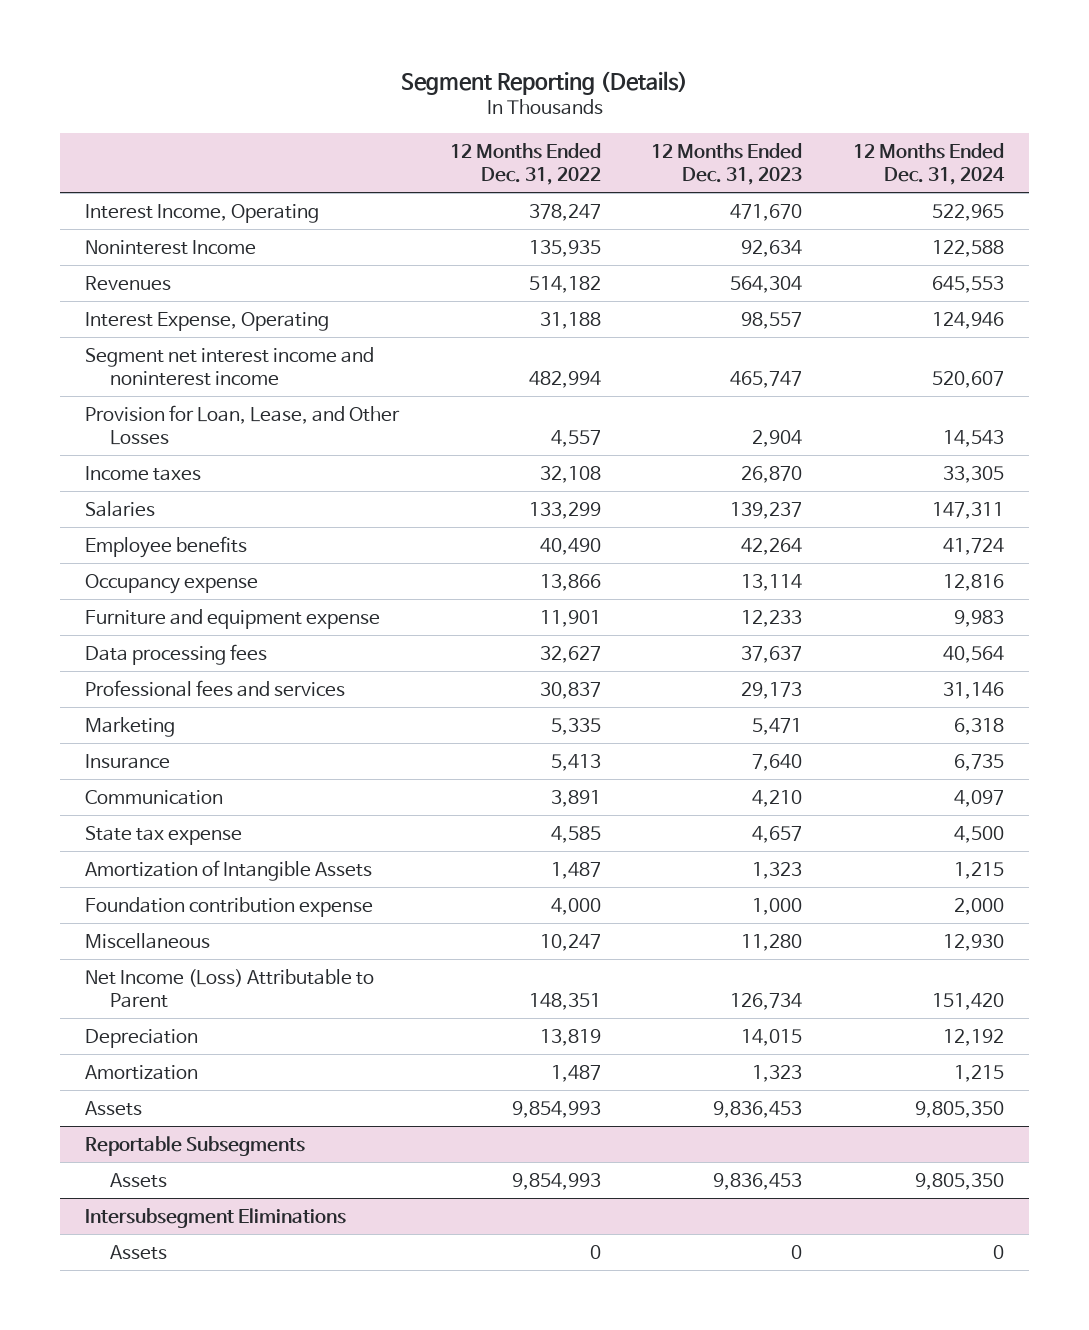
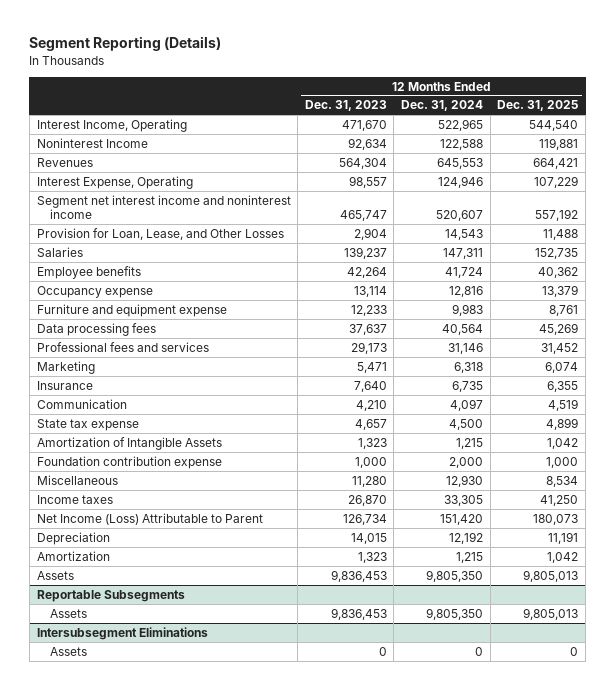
- | 12 Months Ended Dec. 31, 2022 | 12 Months Ended Dec. 31, 2023 | 12 Months Ended Dec. 31, 2024
+ | 12 Months Ended Dec. 31, 2023 | 12 Months Ended Dec. 31, 2024 | 12 Months Ended Dec. 31, 2025
moved down: Income taxes | 26,870 | 33,305 | 41,250

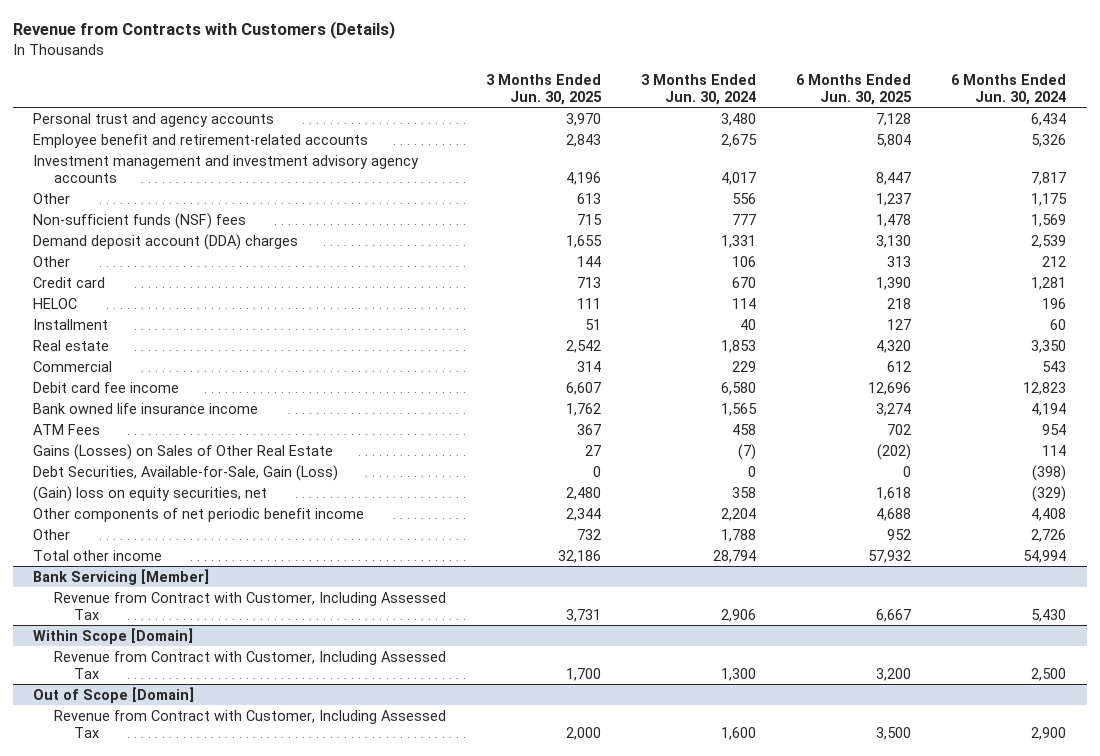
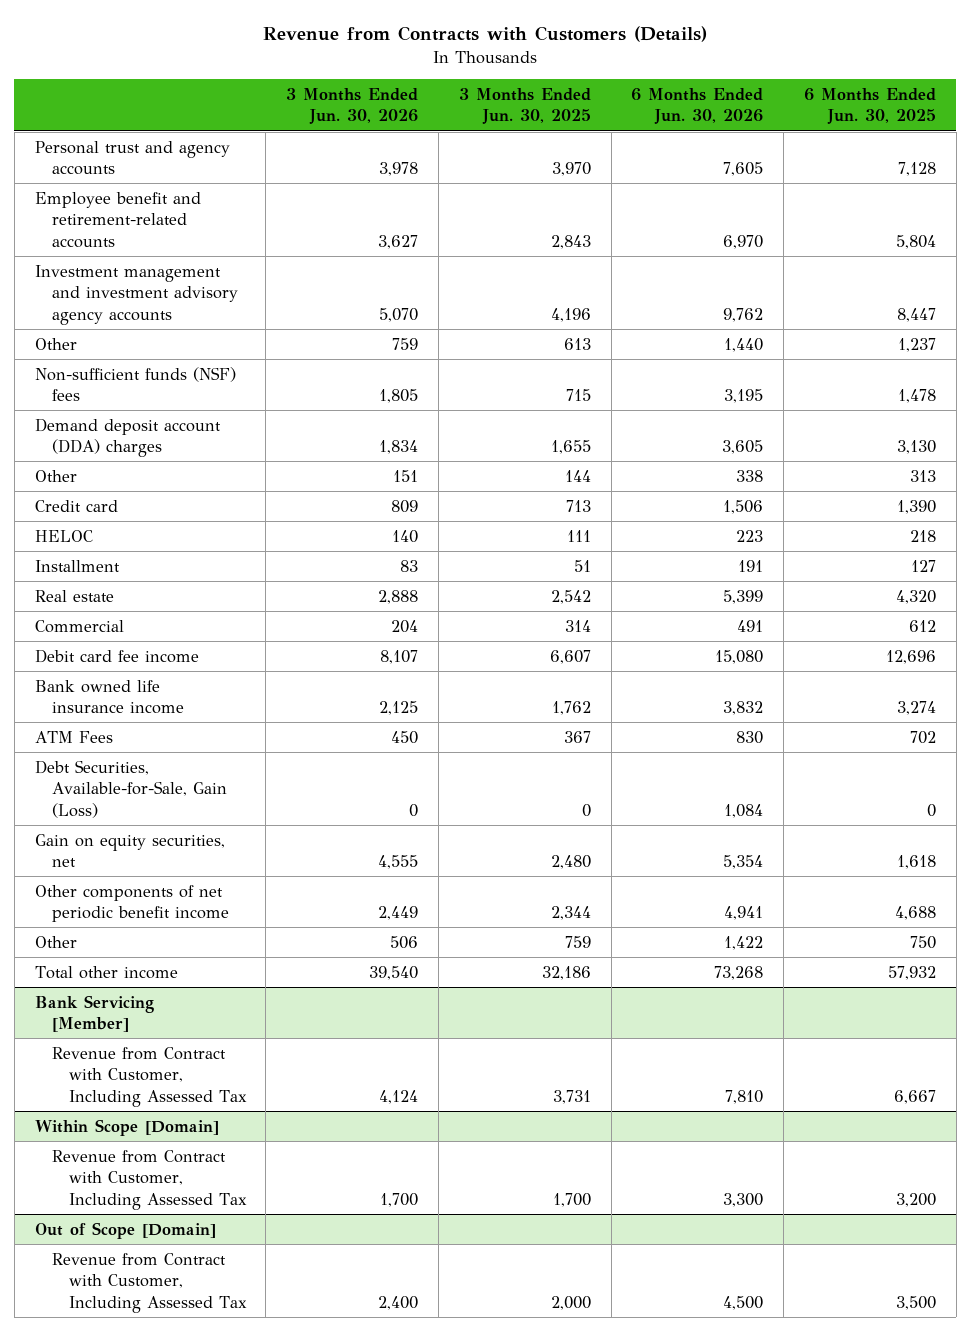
- | 3 Months Ended Jun. 30, 2025 | 3 Months Ended Jun. 30, 2024 | 6 Months Ended Jun. 30, 2025 | 6 Months Ended Jun. 30, 2024
+ | 3 Months Ended Jun. 30, 2026 | 3 Months Ended Jun. 30, 2025 | 6 Months Ended Jun. 30, 2026 | 6 Months Ended Jun. 30, 2025
- Gains (Losses) on Sales of Other Real Estate | 27 | (7) | (202) | 114
- (Gain) loss on equity securities, net | 2,480 | 358 | 1,618 | (329)
+ Gain on equity securities, net | 4,555 | 2,480 | 5,354 | 1,618
- Other | 732 | 1,788 | 952 | 2,726
+ Other | 506 | 759 | 1,422 | 750

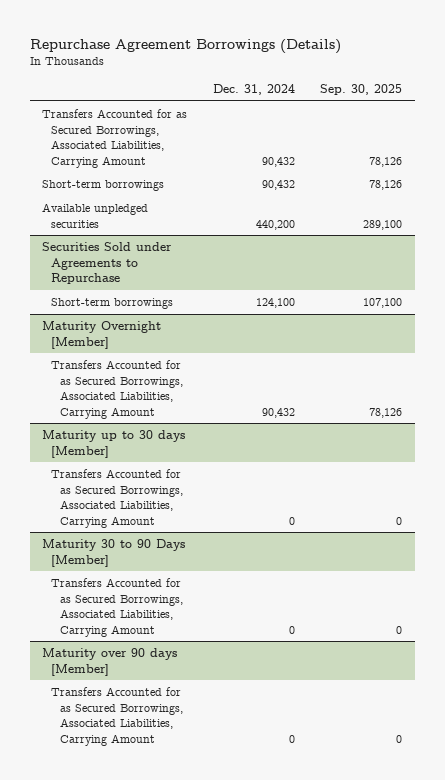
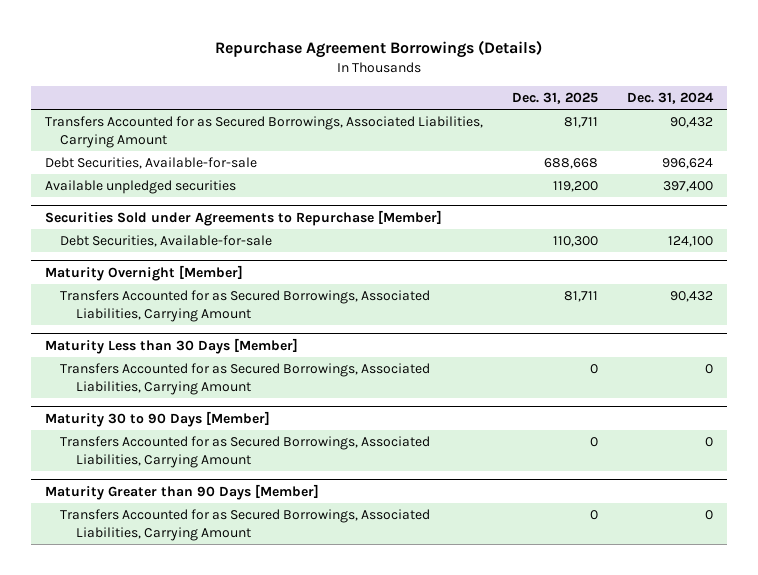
- | Dec. 31, 2024 | Sep. 30, 2025
+ | Dec. 31, 2025 | Dec. 31, 2024
- Short-term borrowings | 90,432 | 78,126
- Available unpledged securities | 440,200 | 289,100
- Securities Sold under Agreements to Repurchase
- Short-term borrowings | 124,100 | 107,100
+ Debt Securities, Available-for-sale | 688,668 | 996,624
+ Available unpledged securities | 119,200 | 397,400
+ Securities Sold under Agreements to Repurchase [Member]
+ Debt Securities, Available-for-sale | 110,300 | 124,100
- Maturity up to 30 days [Member]
+ Maturity Less than 30 Days [Member]
- Maturity over 90 days [Member]
+ Maturity Greater than 90 Days [Member]

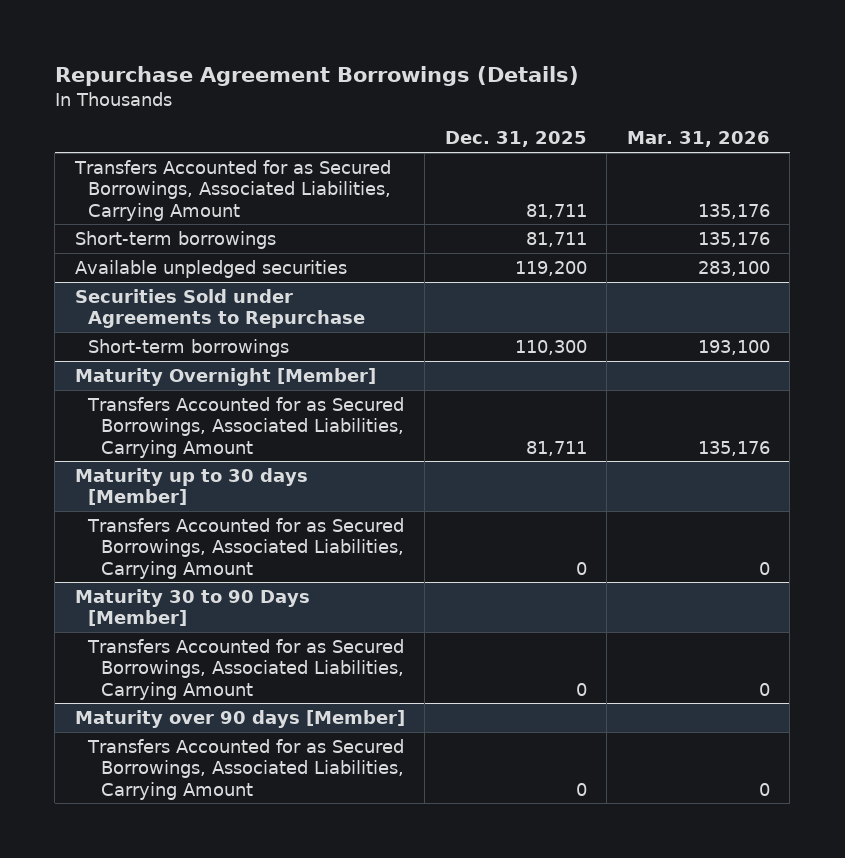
- | Dec. 31, 2025 | Dec. 31, 2024
+ | Dec. 31, 2025 | Mar. 31, 2026
- Debt Securities, Available-for-sale | 688,668 | 996,624
+ Short-term borrowings | 81,711 | 135,176
- Securities Sold under Agreements to Repurchase [Member]
- Debt Securities, Available-for-sale | 110,300 | 124,100
+ Securities Sold under Agreements to Repurchase
+ Short-term borrowings | 110,300 | 193,100
- Maturity Less than 30 Days [Member]
+ Maturity up to 30 days [Member]
- Maturity Greater than 90 Days [Member]
+ Maturity over 90 days [Member]

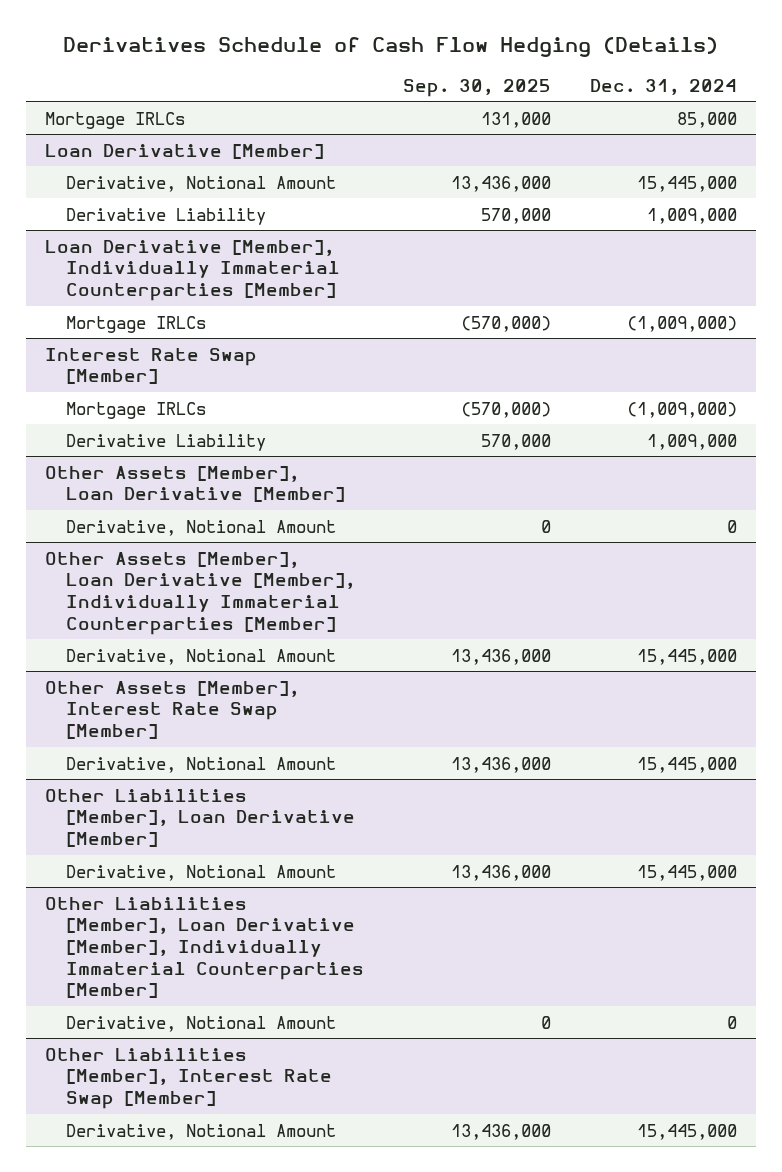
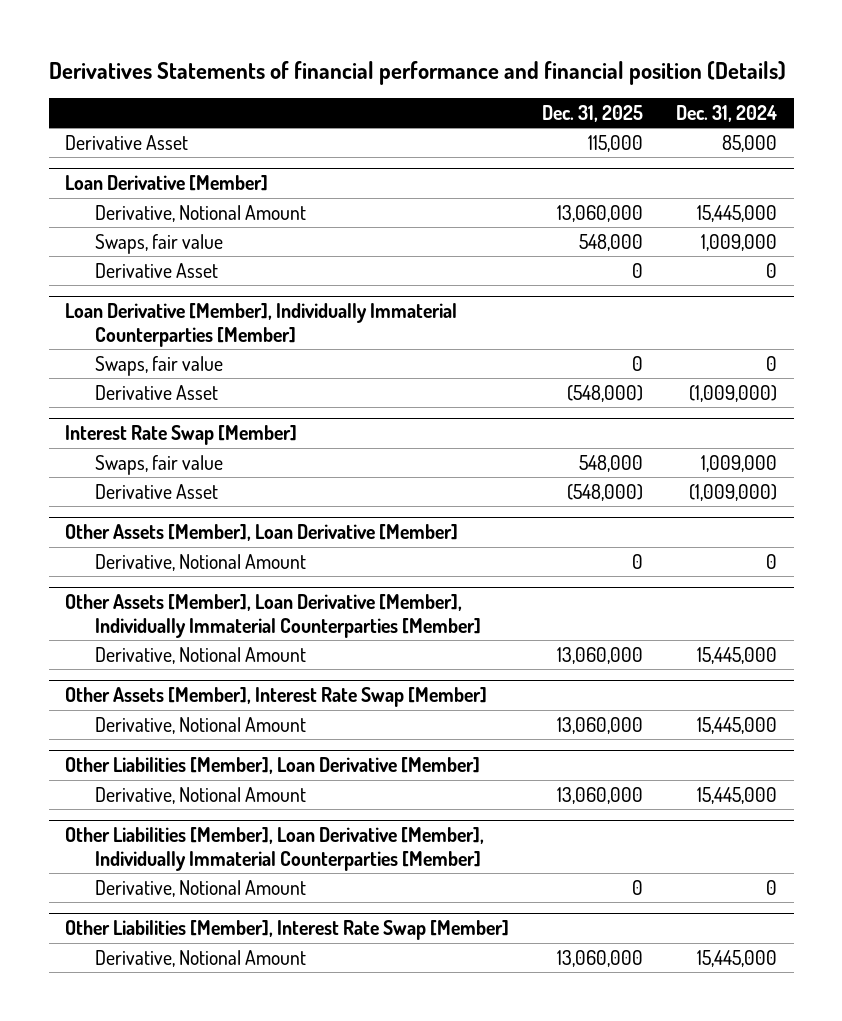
- Derivatives Schedule of Cash Flow Hedging (Details)
+ Derivatives Statements of financial performance and financial position (Details)
- | Sep. 30, 2025 | Dec. 31, 2024
+ | Dec. 31, 2025 | Dec. 31, 2024
- Mortgage IRLCs | 131,000 | 85,000
+ Derivative Asset | 115,000 | 85,000
@ Loan Derivative [Member]
- Derivative Liability | 570,000 | 1,009,000
+ Swaps, fair value | 548,000 | 1,009,000
+ Derivative Asset | 0 | 0
@ Loan Derivative [Member], Individually Immaterial Counterparties [Member]
- Mortgage IRLCs | (570,000) | (1,009,000)
+ Swaps, fair value | 0 | 0
+ Derivative Asset | (548,000) | (1,009,000)
@ Interest Rate Swap [Member]
- Mortgage IRLCs | (570,000) | (1,009,000)
- Derivative Liability | 570,000 | 1,009,000
+ Swaps, fair value | 548,000 | 1,009,000
+ Derivative Asset | (548,000) | (1,009,000)

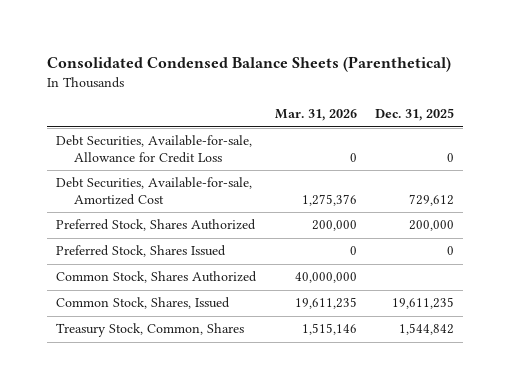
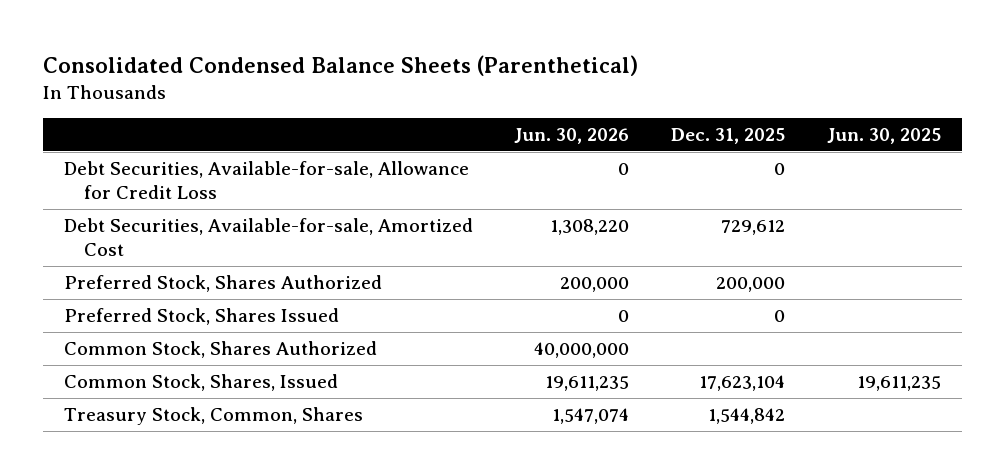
- | Mar. 31, 2026 | Dec. 31, 2025
+ | Jun. 30, 2026 | Dec. 31, 2025 | Jun. 30, 2025
- Common Stock, Shares, Issued | 19,611,235 | 19,611,235
+ Common Stock, Shares, Issued | 19,611,235 | 17,623,104 | 19,611,235

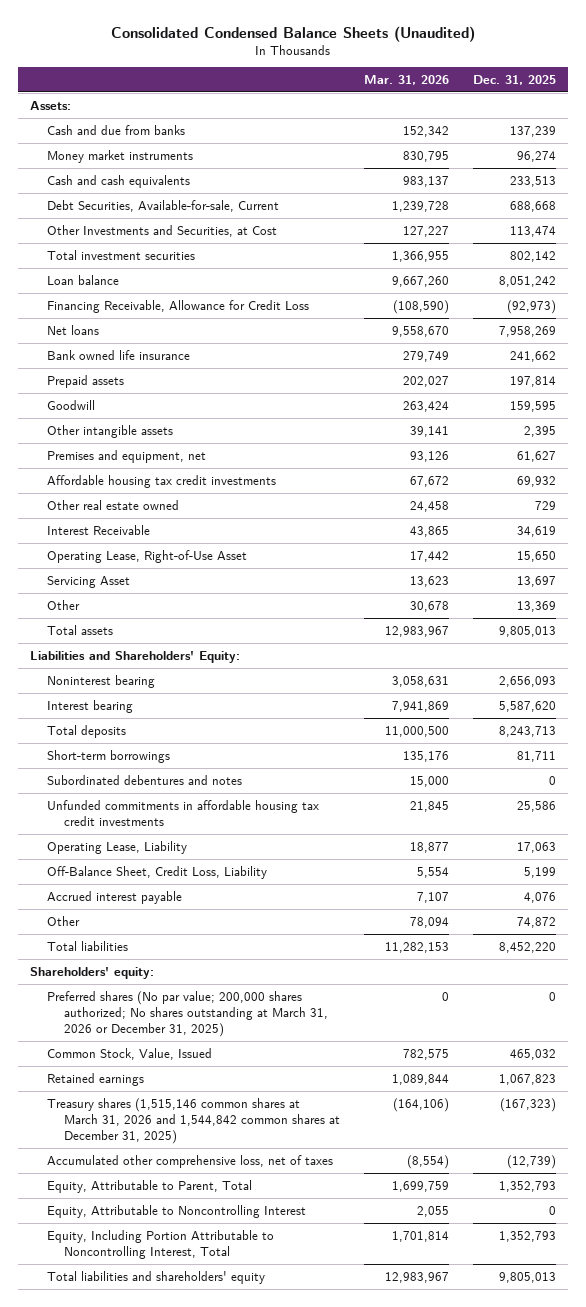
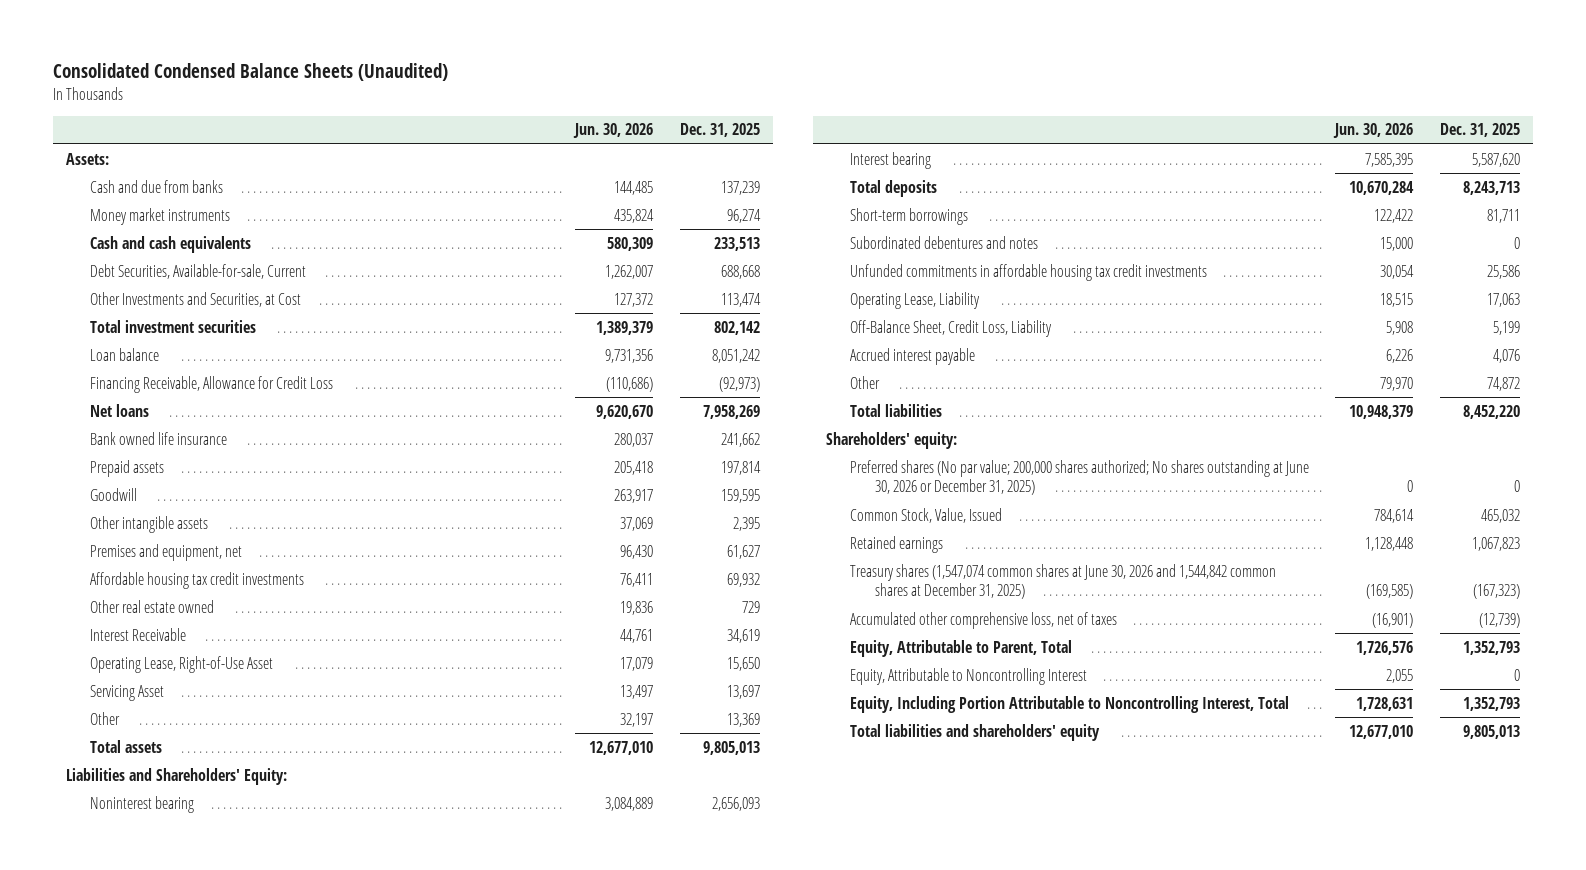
- | Mar. 31, 2026 | Dec. 31, 2025
+ | Jun. 30, 2026 | Dec. 31, 2025
- Preferred shares (No par value; 200,000 shares authorized; No shares outstanding at March 31, 2026 or December 31, 2025) | 0 | 0
+ Preferred shares (No par value; 200,000 shares authorized; No shares outstanding at June 30, 2026 or December 31, 2025) | 0 | 0
- Treasury shares (1,515,146 common shares at March 31, 2026 and 1,544,842 common shares at December 31, 2025) | (164,106) | (167,323)
+ Treasury shares (1,547,074 common shares at June 30, 2026 and 1,544,842 common shares at December 31, 2025) | (169,585) | (167,323)

